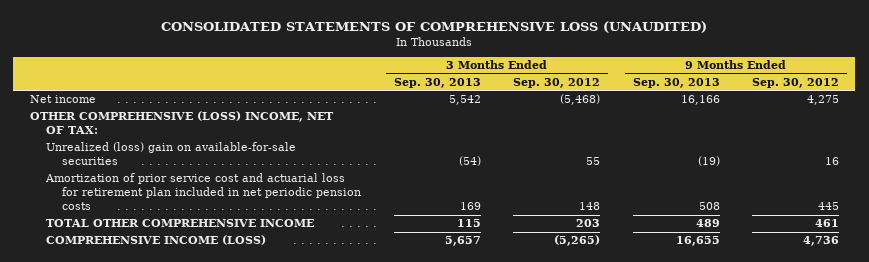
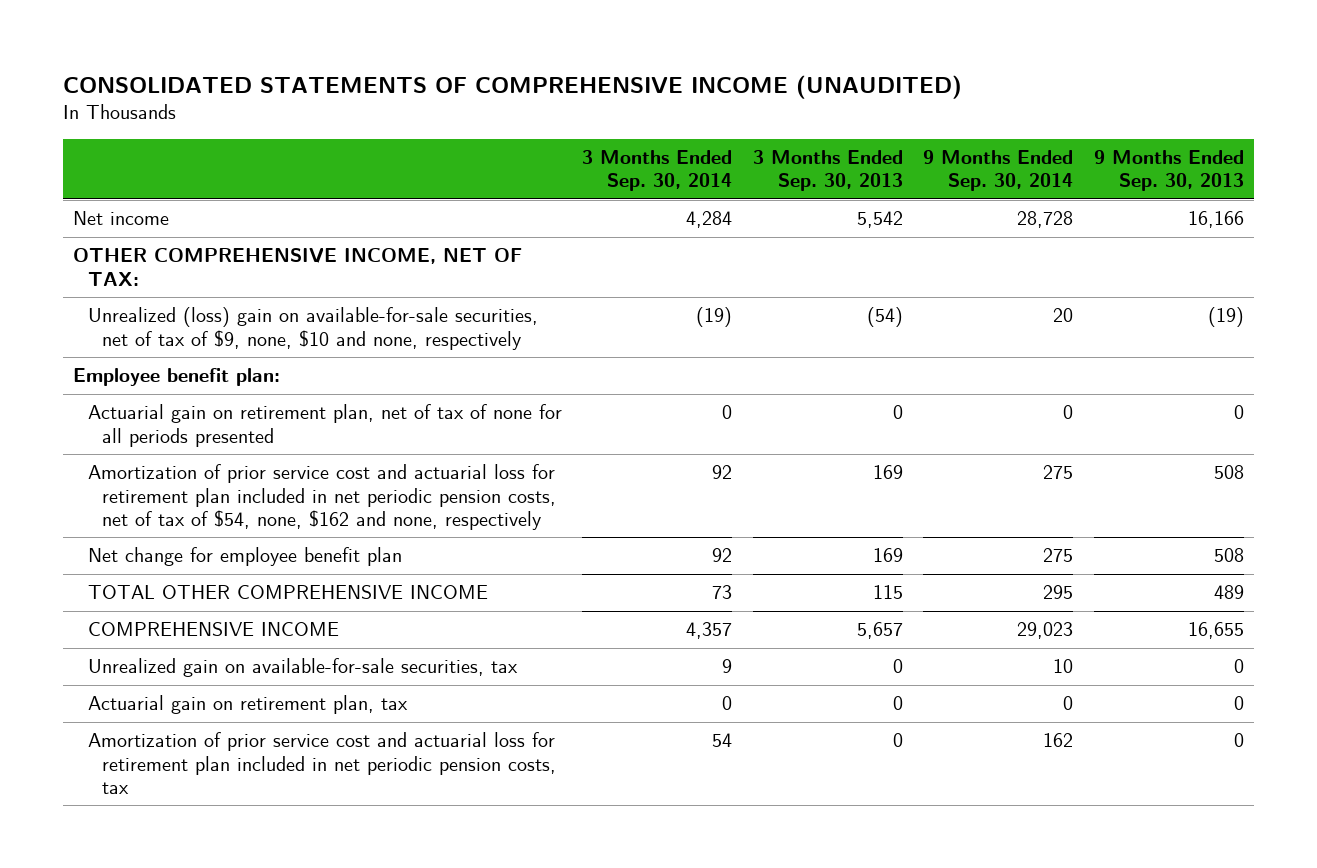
- CONSOLIDATED STATEMENTS OF COMPREHENSIVE LOSS (UNAUDITED)
+ CONSOLIDATED STATEMENTS OF COMPREHENSIVE INCOME (UNAUDITED)
- | 3 Months Ended Sep. 30, 2013 | 3 Months Ended Sep. 30, 2012 | 9 Months Ended Sep. 30, 2013 | 9 Months Ended Sep. 30, 2012
+ | 3 Months Ended Sep. 30, 2014 | 3 Months Ended Sep. 30, 2013 | 9 Months Ended Sep. 30, 2014 | 9 Months Ended Sep. 30, 2013
- OTHER COMPREHENSIVE (LOSS) INCOME, NET OF TAX:
- Unrealized (loss) gain on available-for-sale securities | (54) | 55 | (19) | 16
- Amortization of prior service cost and actuarial loss for retirement plan included in net periodic pension costs | 169 | 148 | 508 | 445
+ OTHER COMPREHENSIVE INCOME, NET OF TAX:
+ Unrealized (loss) gain on available-for-sale securities, net of tax of $9, none, $10 and none, respectively | (19) | (54) | 20 | (19)
+ Employee benefit plan:
+ Actuarial gain on retirement plan, net of tax of none for all periods presented | 0 | 0 | 0 | 0
+ Amortization of prior service cost and actuarial loss for retirement plan included in net periodic pension costs, net of tax of $54, none, $162 and none, respectively | 92 | 169 | 275 | 508
+ Net change for employee benefit plan | 92 | 169 | 275 | 508
- COMPREHENSIVE INCOME (LOSS) | 5,657 | (5,265) | 16,655 | 4,736
+ COMPREHENSIVE INCOME | 4,357 | 5,657 | 29,023 | 16,655
+ Unrealized gain on available-for-sale securities, tax | 9 | 0 | 10 | 0
+ Actuarial gain on retirement plan, tax | 0 | 0 | 0 | 0
+ Amortization of prior service cost and actuarial loss for retirement plan included in net periodic pension costs, tax | 54 | 0 | 162 | 0

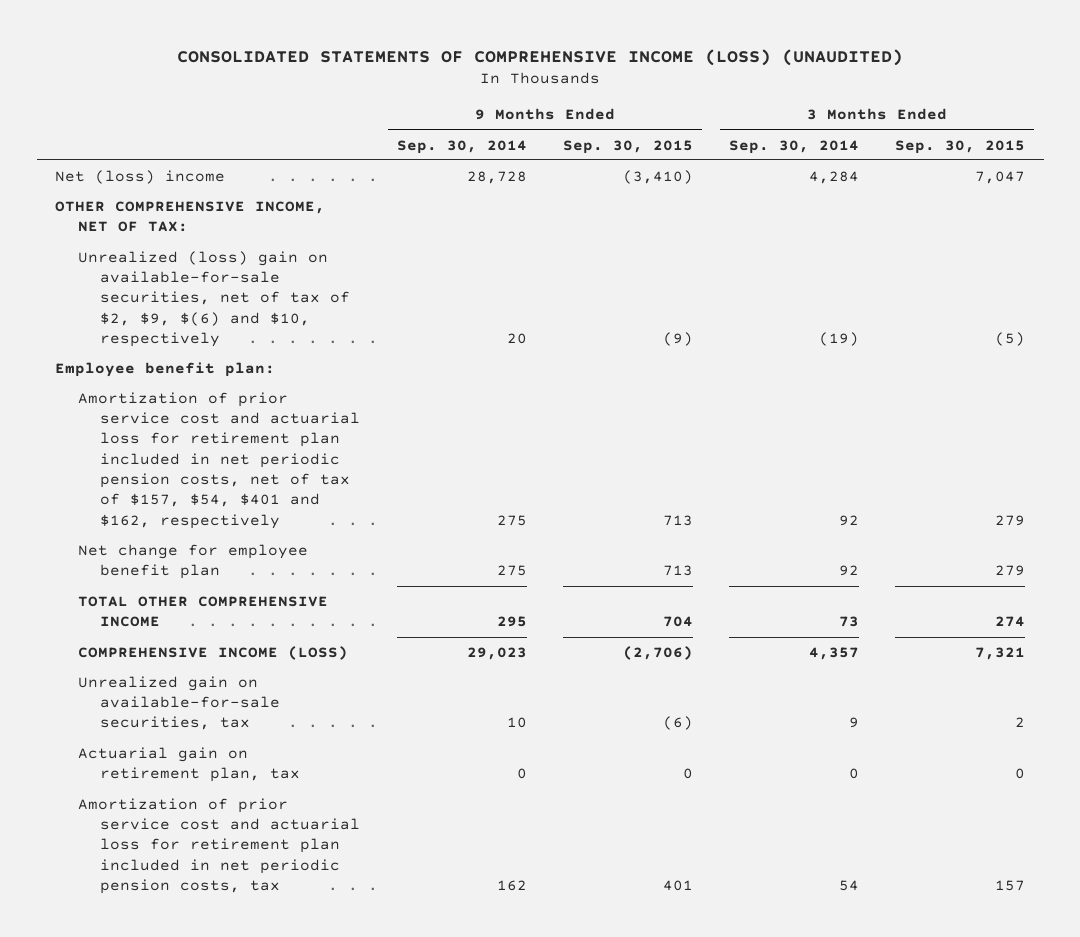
- CONSOLIDATED STATEMENTS OF COMPREHENSIVE INCOME (UNAUDITED)
+ CONSOLIDATED STATEMENTS OF COMPREHENSIVE INCOME (LOSS) (UNAUDITED)
- | 3 Months Ended Sep. 30, 2014 | 3 Months Ended Sep. 30, 2013 | 9 Months Ended Sep. 30, 2014 | 9 Months Ended Sep. 30, 2013
+ | 9 Months Ended Sep. 30, 2014 | 9 Months Ended Sep. 30, 2015 | 3 Months Ended Sep. 30, 2014 | 3 Months Ended Sep. 30, 2015
- Net income | 4,284 | 5,542 | 28,728 | 16,166
+ Net (loss) income | 28,728 | (3,410) | 4,284 | 7,047
- Unrealized (loss) gain on available-for-sale securities, net of tax of $9, none, $10 and none, respectively | (19) | (54) | 20 | (19)
+ Unrealized (loss) gain on available-for-sale securities, net of tax of $2, $9, $(6) and $10, respectively | 20 | (9) | (19) | (5)
- Actuarial gain on retirement plan, net of tax of none for all periods presented | 0 | 0 | 0 | 0
- Amortization of prior service cost and actuarial loss for retirement plan included in net periodic pension costs, net of tax of $54, none, $162 and none, respectively | 92 | 169 | 275 | 508
+ Amortization of prior service cost and actuarial loss for retirement plan included in net periodic pension costs, net of tax of $157, $54, $401 and $162, respectively | 275 | 713 | 92 | 279
- COMPREHENSIVE INCOME | 4,357 | 5,657 | 29,023 | 16,655
+ COMPREHENSIVE INCOME (LOSS) | 29,023 | (2,706) | 4,357 | 7,321

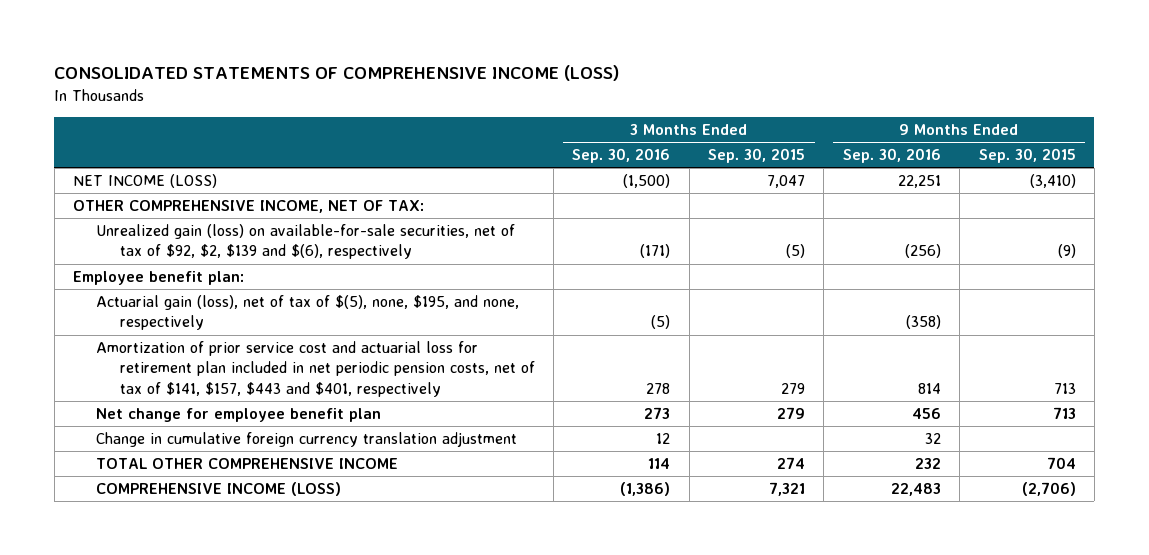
- CONSOLIDATED STATEMENTS OF COMPREHENSIVE INCOME (LOSS) (UNAUDITED)
+ CONSOLIDATED STATEMENTS OF COMPREHENSIVE INCOME (LOSS)
- | 9 Months Ended Sep. 30, 2014 | 9 Months Ended Sep. 30, 2015 | 3 Months Ended Sep. 30, 2014 | 3 Months Ended Sep. 30, 2015
+ | 3 Months Ended Sep. 30, 2016 | 3 Months Ended Sep. 30, 2015 | 9 Months Ended Sep. 30, 2016 | 9 Months Ended Sep. 30, 2015
- Net (loss) income | 28,728 | (3,410) | 4,284 | 7,047
+ NET INCOME (LOSS) | (1,500) | 7,047 | 22,251 | (3,410)
- Unrealized (loss) gain on available-for-sale securities, net of tax of $2, $9, $(6) and $10, respectively | 20 | (9) | (19) | (5)
+ Unrealized gain (loss) on available-for-sale securities, net of tax of $92, $2, $139 and $(6), respectively | (171) | (5) | (256) | (9)
- Amortization of prior service cost and actuarial loss for retirement plan included in net periodic pension costs, net of tax of $157, $54, $401 and $162, respectively | 275 | 713 | 92 | 279
+ Actuarial gain (loss), net of tax of $(5), none, $195, and none, respectively | (5) | | (358) |
+ Amortization of prior service cost and actuarial loss for retirement plan included in net periodic pension costs, net of tax of $141, $157, $443 and $401, respectively | 278 | 279 | 814 | 713
+ Change in cumulative foreign currency translation adjustment | 12 | | 32 |
- Unrealized gain on available-for-sale securities, tax | 10 | (6) | 9 | 2
- Actuarial gain on retirement plan, tax | 0 | 0 | 0 | 0
- Amortization of prior service cost and actuarial loss for retirement plan included in net periodic pension costs, tax | 162 | 401 | 54 | 157

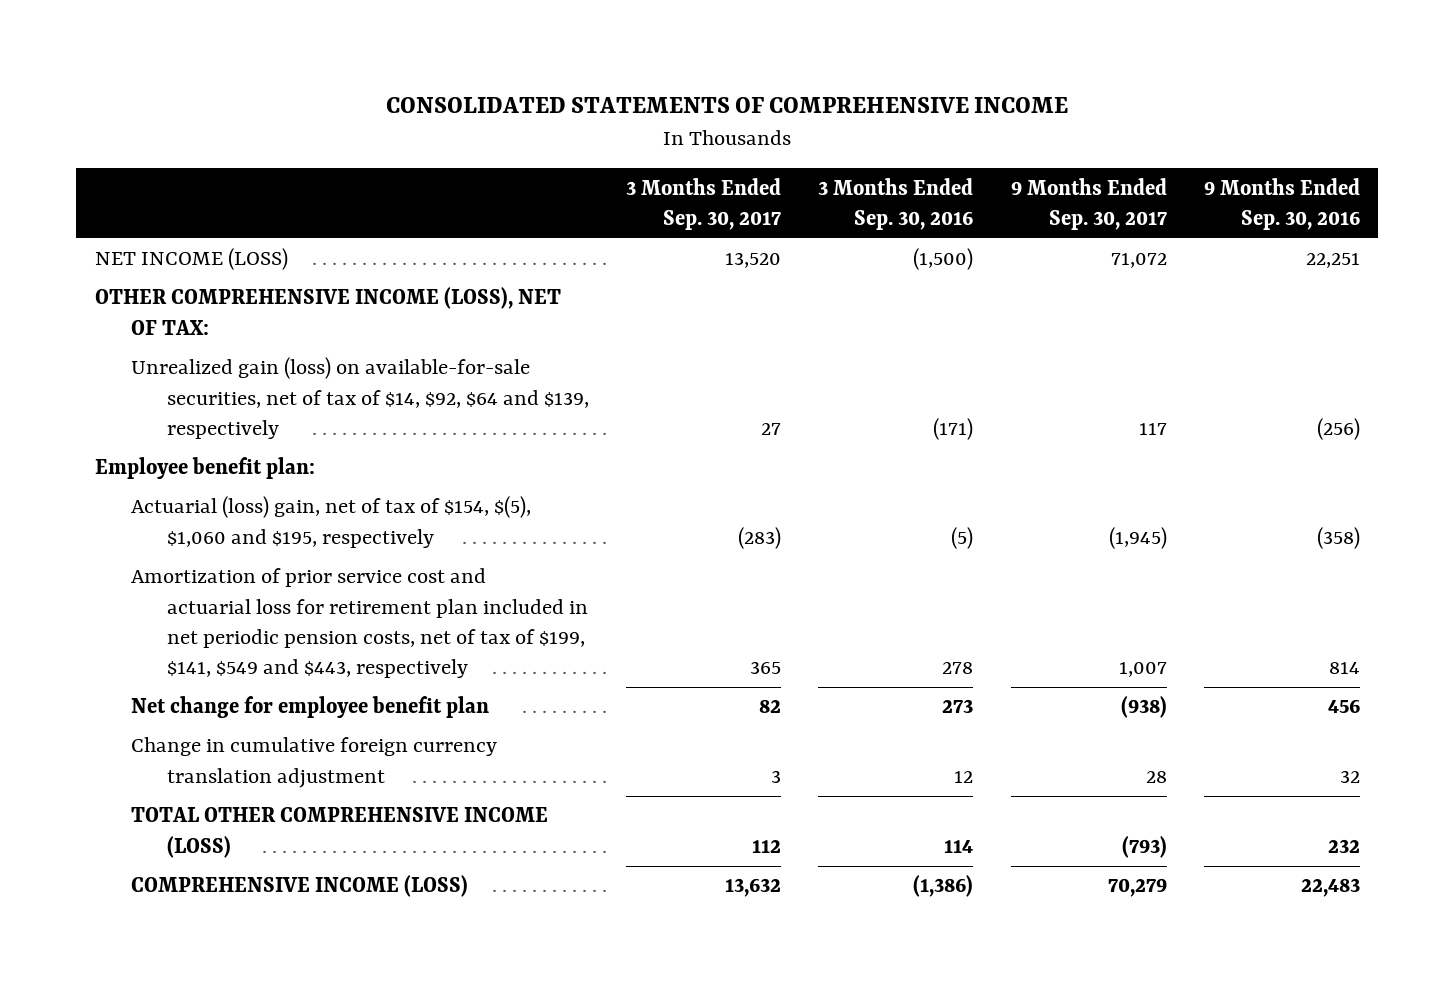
- CONSOLIDATED STATEMENTS OF COMPREHENSIVE INCOME (LOSS)
+ CONSOLIDATED STATEMENTS OF COMPREHENSIVE INCOME
- | 3 Months Ended Sep. 30, 2016 | 3 Months Ended Sep. 30, 2015 | 9 Months Ended Sep. 30, 2016 | 9 Months Ended Sep. 30, 2015
+ | 3 Months Ended Sep. 30, 2017 | 3 Months Ended Sep. 30, 2016 | 9 Months Ended Sep. 30, 2017 | 9 Months Ended Sep. 30, 2016
- OTHER COMPREHENSIVE INCOME, NET OF TAX:
- Unrealized gain (loss) on available-for-sale securities, net of tax of $92, $2, $139 and $(6), respectively | (171) | (5) | (256) | (9)
+ OTHER COMPREHENSIVE INCOME (LOSS), NET OF TAX:
+ Unrealized gain (loss) on available-for-sale securities, net of tax of $14, $92, $64 and $139, respectively | 27 | (171) | 117 | (256)
- Actuarial gain (loss), net of tax of $(5), none, $195, and none, respectively | (5) | | (358) |
- Amortization of prior service cost and actuarial loss for retirement plan included in net periodic pension costs, net of tax of $141, $157, $443 and $401, respectively | 278 | 279 | 814 | 713
+ Actuarial (loss) gain, net of tax of $154, $(5), $1,060 and $195, respectively | (283) | (5) | (1,945) | (358)
+ Amortization of prior service cost and actuarial loss for retirement plan included in net periodic pension costs, net of tax of $199, $141, $549 and $443, respectively | 365 | 278 | 1,007 | 814
- TOTAL OTHER COMPREHENSIVE INCOME | 114 | 274 | 232 | 704
+ TOTAL OTHER COMPREHENSIVE INCOME (LOSS) | 112 | 114 | (793) | 232

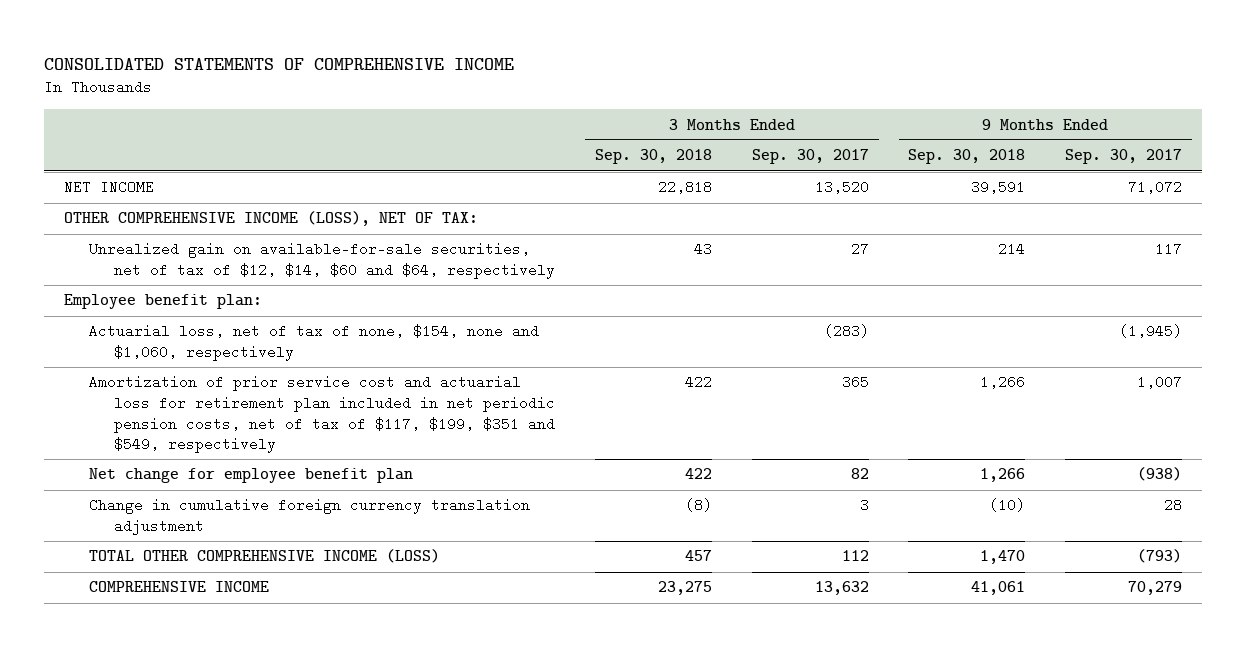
- | 3 Months Ended Sep. 30, 2017 | 3 Months Ended Sep. 30, 2016 | 9 Months Ended Sep. 30, 2017 | 9 Months Ended Sep. 30, 2016
+ | 3 Months Ended Sep. 30, 2018 | 3 Months Ended Sep. 30, 2017 | 9 Months Ended Sep. 30, 2018 | 9 Months Ended Sep. 30, 2017
- NET INCOME (LOSS) | 13,520 | (1,500) | 71,072 | 22,251
+ NET INCOME | 22,818 | 13,520 | 39,591 | 71,072
- Unrealized gain (loss) on available-for-sale securities, net of tax of $14, $92, $64 and $139, respectively | 27 | (171) | 117 | (256)
+ Unrealized gain on available-for-sale securities, net of tax of $12, $14, $60 and $64, respectively | 43 | 27 | 214 | 117
- Actuarial (loss) gain, net of tax of $154, $(5), $1,060 and $195, respectively | (283) | (5) | (1,945) | (358)
- Amortization of prior service cost and actuarial loss for retirement plan included in net periodic pension costs, net of tax of $199, $141, $549 and $443, respectively | 365 | 278 | 1,007 | 814
+ Actuarial loss, net of tax of none, $154, none and $1,060, respectively | | (283) | | (1,945)
+ Amortization of prior service cost and actuarial loss for retirement plan included in net periodic pension costs, net of tax of $117, $199, $351 and $549, respectively | 422 | 365 | 1,266 | 1,007
- COMPREHENSIVE INCOME (LOSS) | 13,632 | (1,386) | 70,279 | 22,483
+ COMPREHENSIVE INCOME | 23,275 | 13,632 | 41,061 | 70,279

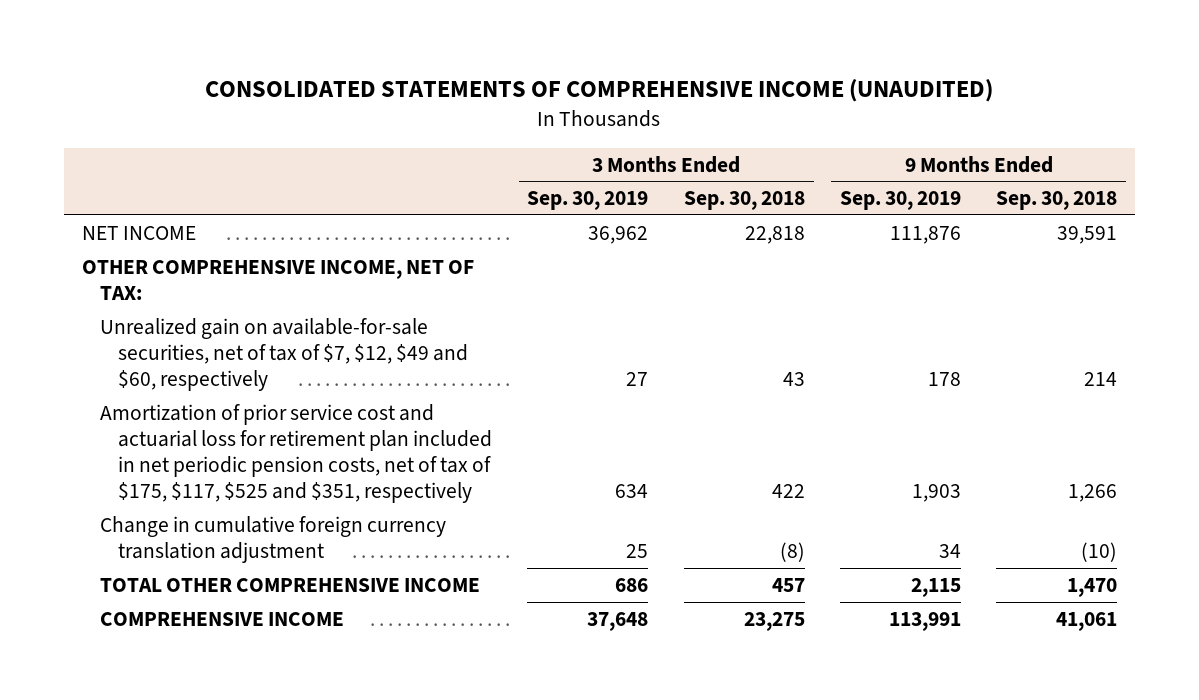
- CONSOLIDATED STATEMENTS OF COMPREHENSIVE INCOME
+ CONSOLIDATED STATEMENTS OF COMPREHENSIVE INCOME (UNAUDITED)
- | 3 Months Ended Sep. 30, 2018 | 3 Months Ended Sep. 30, 2017 | 9 Months Ended Sep. 30, 2018 | 9 Months Ended Sep. 30, 2017
+ | 3 Months Ended Sep. 30, 2019 | 3 Months Ended Sep. 30, 2018 | 9 Months Ended Sep. 30, 2019 | 9 Months Ended Sep. 30, 2018
- OTHER COMPREHENSIVE INCOME (LOSS), NET OF TAX:
- Unrealized gain on available-for-sale securities, net of tax of $12, $14, $60 and $64, respectively | 43 | 27 | 214 | 117
- Employee benefit plan:
- Actuarial loss, net of tax of none, $154, none and $1,060, respectively | | (283) | | (1,945)
- Amortization of prior service cost and actuarial loss for retirement plan included in net periodic pension costs, net of tax of $117, $199, $351 and $549, respectively | 422 | 365 | 1,266 | 1,007
- Net change for employee benefit plan | 422 | 82 | 1,266 | (938)
+ OTHER COMPREHENSIVE INCOME, NET OF TAX:
+ Unrealized gain on available-for-sale securities, net of tax of $7, $12, $49 and $60, respectively | 27 | 43 | 178 | 214
+ Amortization of prior service cost and actuarial loss for retirement plan included in net periodic pension costs, net of tax of $175, $117, $525 and $351, respectively | 634 | 422 | 1,903 | 1,266
- TOTAL OTHER COMPREHENSIVE INCOME (LOSS) | 457 | 112 | 1,470 | (793)
+ TOTAL OTHER COMPREHENSIVE INCOME | 686 | 457 | 2,115 | 1,470

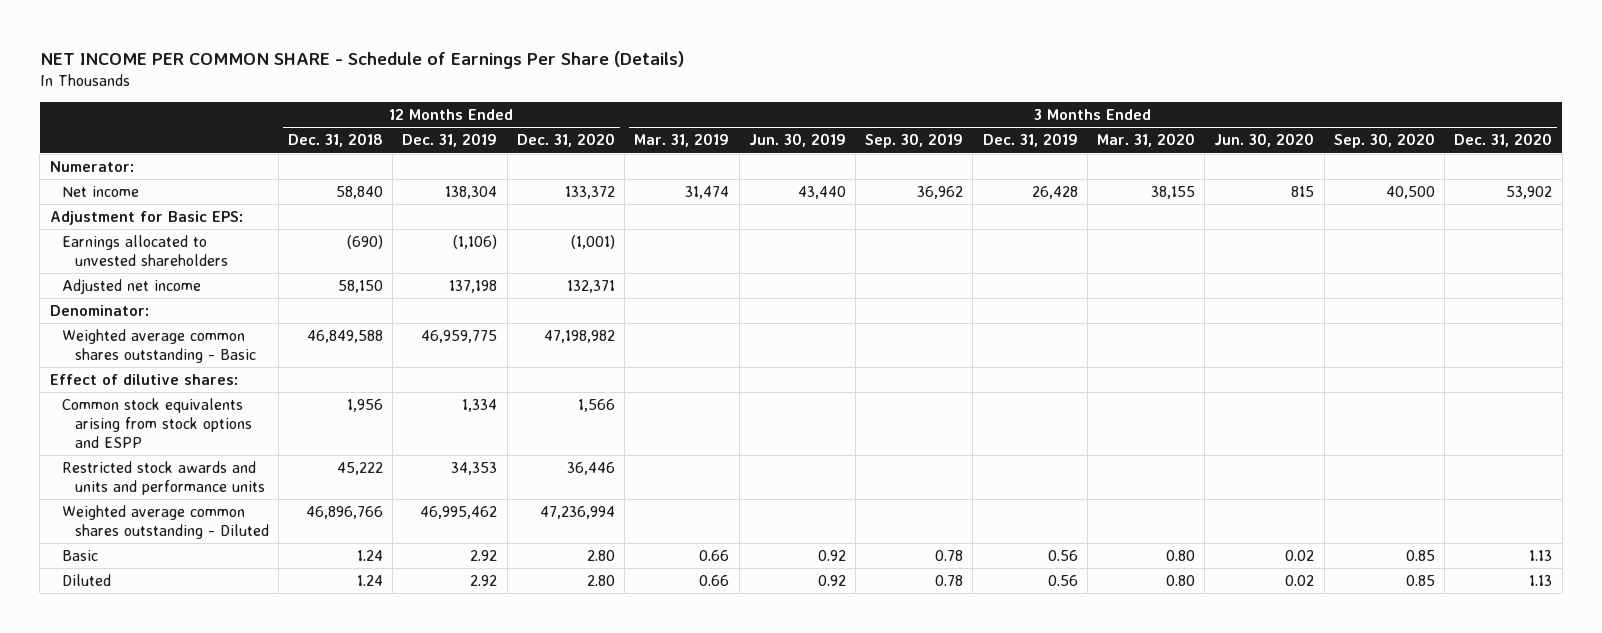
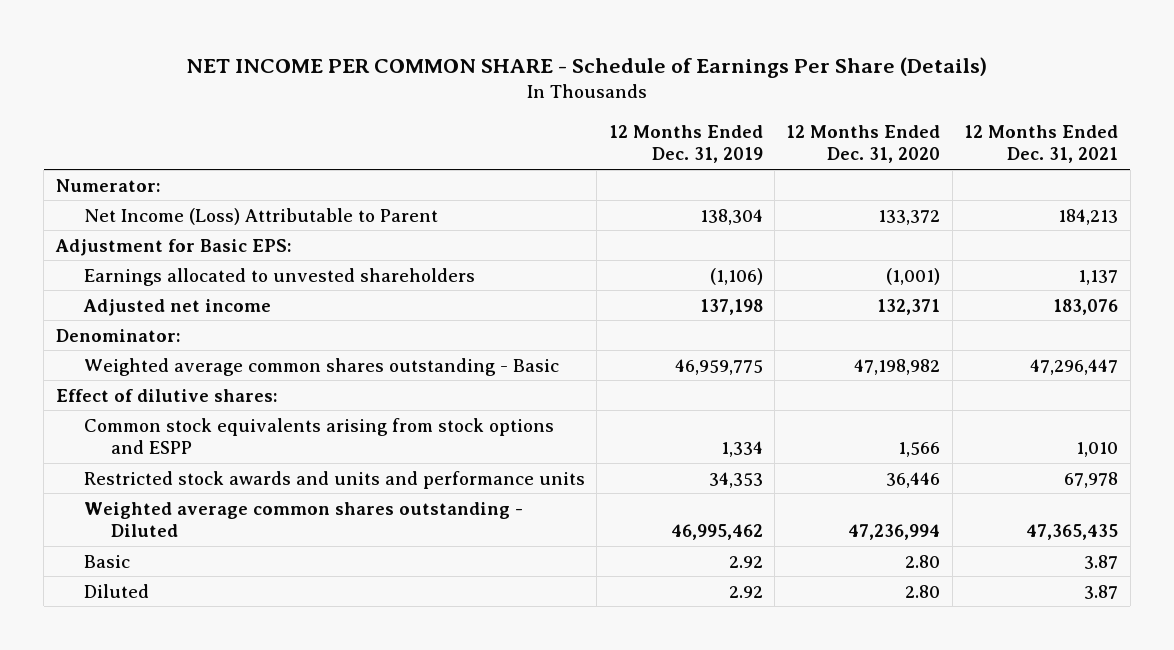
- | 12 Months Ended Dec. 31, 2018 | 12 Months Ended Dec. 31, 2019 | 12 Months Ended Dec. 31, 2020 | 3 Months Ended Mar. 31, 2019 | 3 Months Ended Jun. 30, 2019 | 3 Months Ended Sep. 30, 2019 | 3 Months Ended Dec. 31, 2019 | 3 Months Ended Mar. 31, 2020 | 3 Months Ended Jun. 30, 2020 | 3 Months Ended Sep. 30, 2020 | 3 Months Ended Dec. 31, 2020
+ | 12 Months Ended Dec. 31, 2019 | 12 Months Ended Dec. 31, 2020 | 12 Months Ended Dec. 31, 2021
- Net income | 58,840 | 138,304 | 133,372 | 31,474 | 43,440 | 36,962 | 26,428 | 38,155 | 815 | 40,500 | 53,902
+ Net Income (Loss) Attributable to Parent | 138,304 | 133,372 | 184,213

